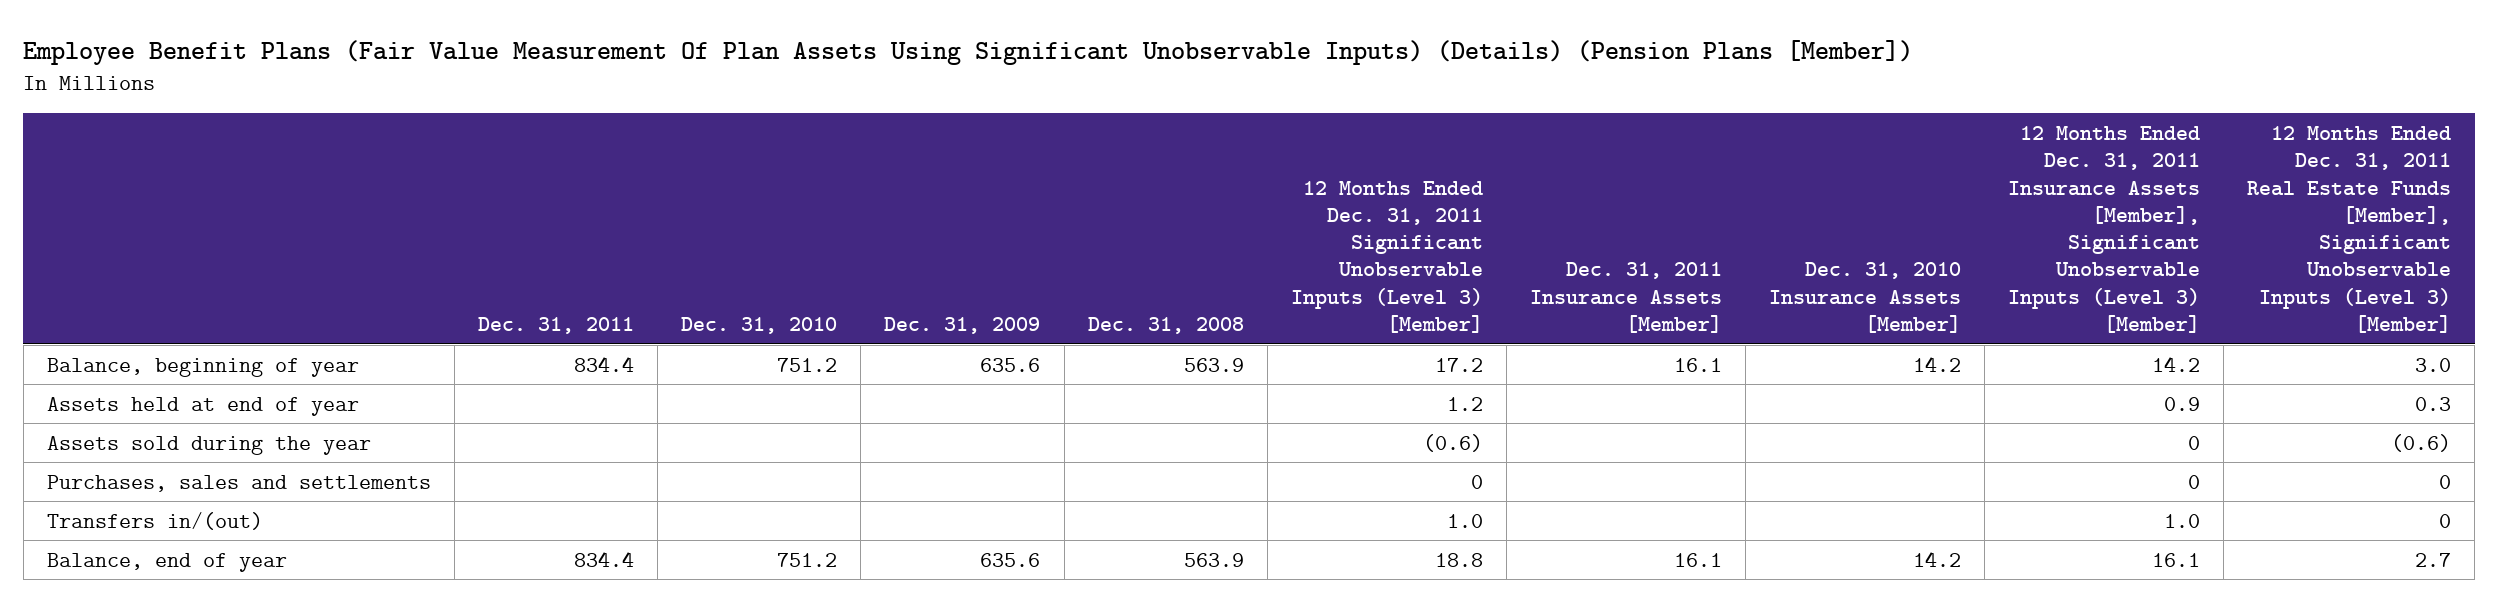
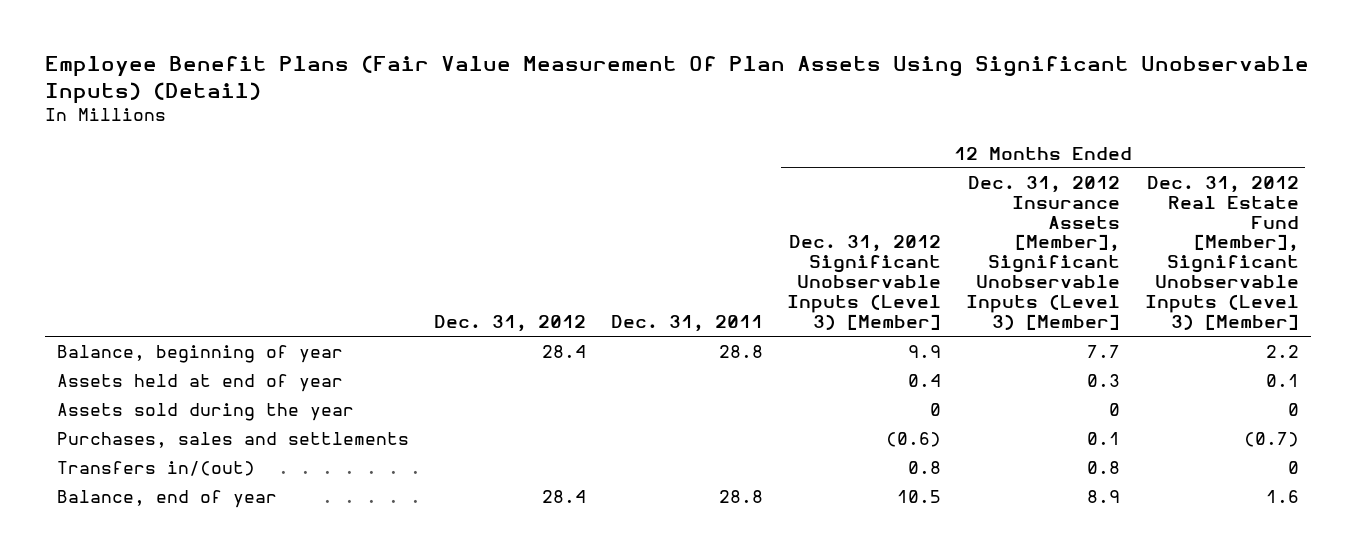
- Employee Benefit Plans (Fair Value Measurement Of Plan Assets Using Significant Unobservable Inputs) (Details) (Pension Plans [Member])
+ Employee Benefit Plans (Fair Value Measurement Of Plan Assets Using Significant Unobservable Inputs) (Detail)
- | Dec. 31, 2011 | Dec. 31, 2010 | Dec. 31, 2009 | Dec. 31, 2008 | 12 Months Ended Dec. 31, 2011 Significant Unobservable Inputs (Level 3) [Member] | Dec. 31, 2011 Insurance Assets [Member] | Dec. 31, 2010 Insurance Assets [Member] | 12 Months Ended Dec. 31, 2011 Insurance Assets [Member], Significant Unobservable Inputs (Level 3) [Member] | 12 Months Ended Dec. 31, 2011 Real Estate Funds [Member], Significant Unobservable Inputs (Level 3) [Member]
+ | Dec. 31, 2012 | Dec. 31, 2011 | 12 Months Ended Dec. 31, 2012 Significant Unobservable Inputs (Level 3) [Member] | 12 Months Ended Dec. 31, 2012 Insurance Assets [Member], Significant Unobservable Inputs (Level 3) [Member] | 12 Months Ended Dec. 31, 2012 Real Estate Fund [Member], Significant Unobservable Inputs (Level 3) [Member]
- Balance, beginning of year | 834.4 | 751.2 | 635.6 | 563.9 | 17.2 | 16.1 | 14.2 | 14.2 | 3.0
+ Balance, beginning of year | 28.4 | 28.8 | 9.9 | 7.7 | 2.2
- Balance, end of year | 834.4 | 751.2 | 635.6 | 563.9 | 18.8 | 16.1 | 14.2 | 16.1 | 2.7
+ Balance, end of year | 28.4 | 28.8 | 10.5 | 8.9 | 1.6

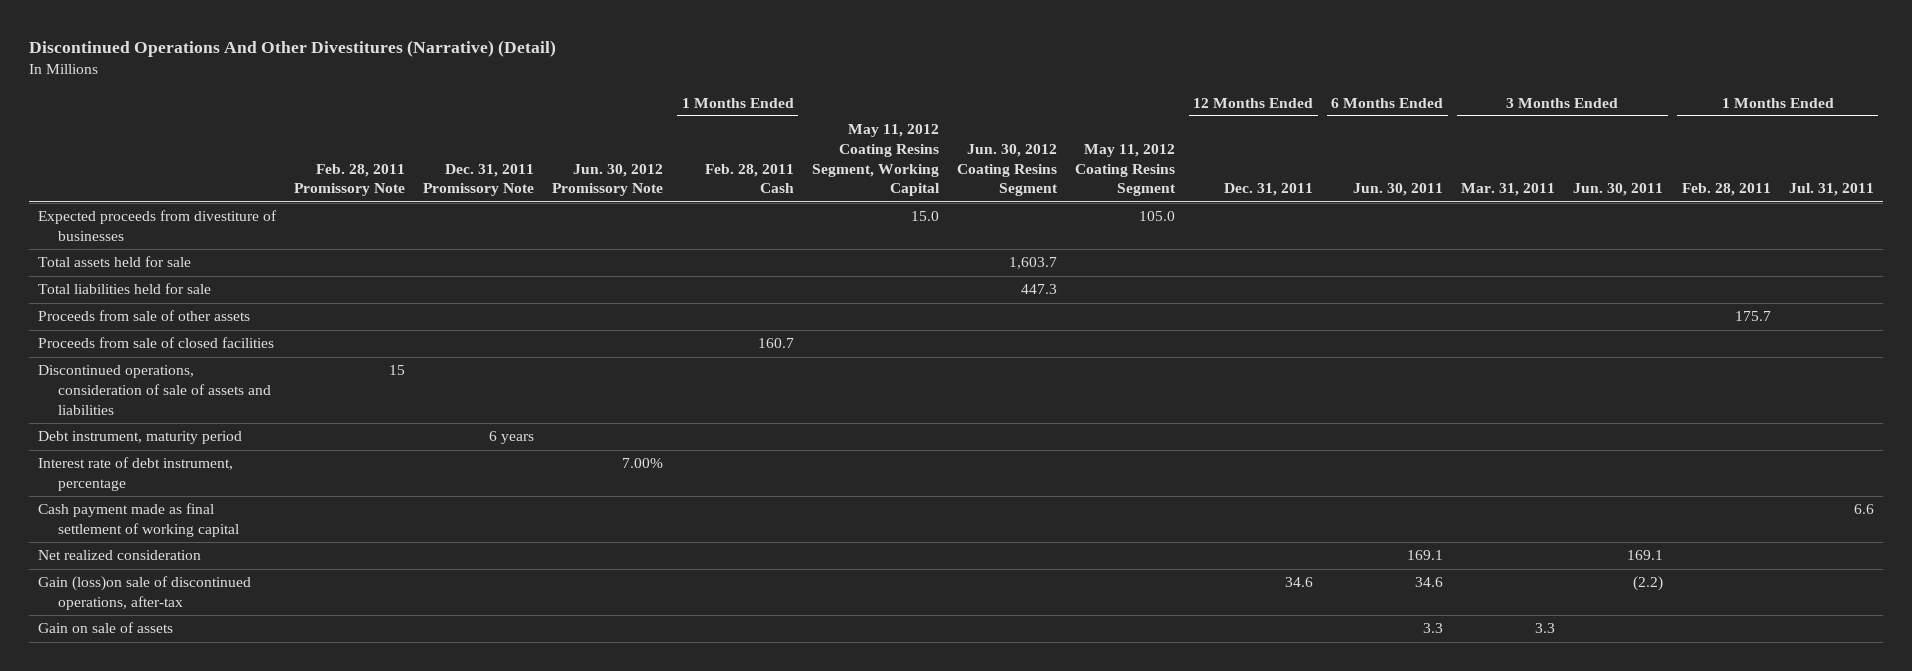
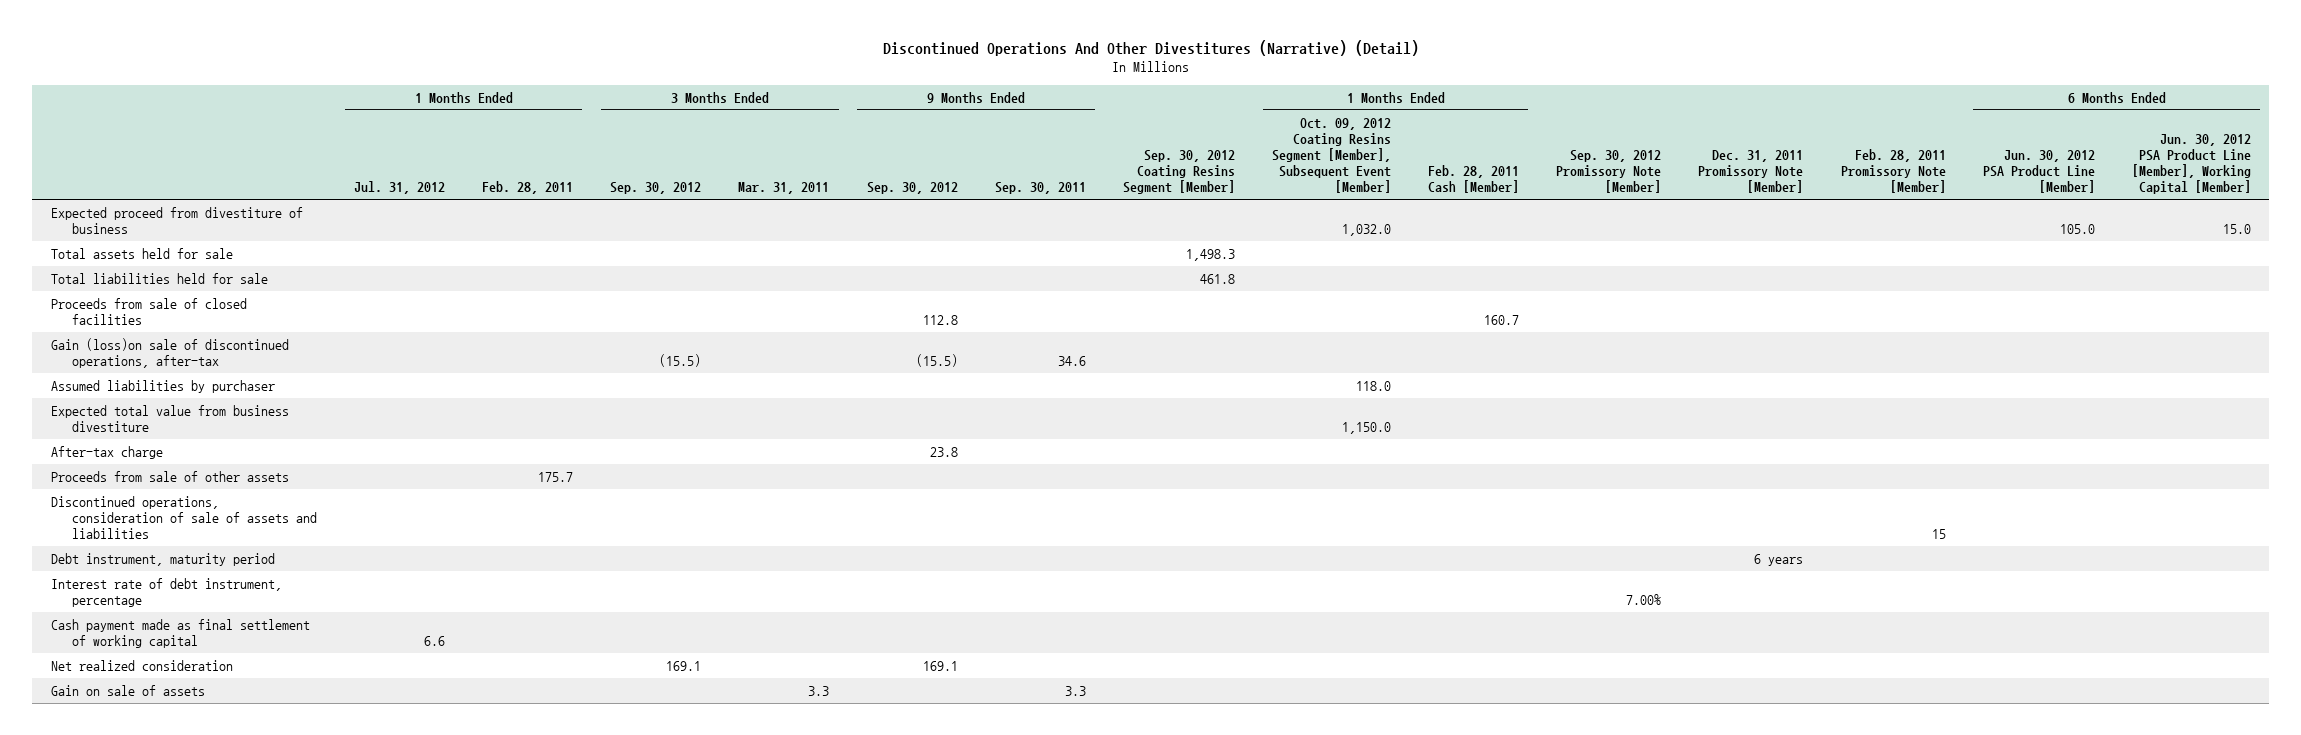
- | Feb. 28, 2011 Promissory Note | Dec. 31, 2011 Promissory Note | Jun. 30, 2012 Promissory Note | 1 Months Ended Feb. 28, 2011 Cash | May 11, 2012 Coating Resins Segment, Working Capital | Jun. 30, 2012 Coating Resins Segment | May 11, 2012 Coating Resins Segment | 12 Months Ended Dec. 31, 2011 | 6 Months Ended Jun. 30, 2011 | 3 Months Ended Mar. 31, 2011 | 3 Months Ended Jun. 30, 2011 | 1 Months Ended Feb. 28, 2011 | 1 Months Ended Jul. 31, 2011
+ | 1 Months Ended Jul. 31, 2012 | 1 Months Ended Feb. 28, 2011 | 3 Months Ended Sep. 30, 2012 | 3 Months Ended Mar. 31, 2011 | 9 Months Ended Sep. 30, 2012 | 9 Months Ended Sep. 30, 2011 | Sep. 30, 2012 Coating Resins Segment [Member] | 1 Months Ended Oct. 09, 2012 Coating Resins Segment [Member], Subsequent Event [Member] | 1 Months Ended Feb. 28, 2011 Cash [Member] | Sep. 30, 2012 Promissory Note [Member] | Dec. 31, 2011 Promissory Note [Member] | Feb. 28, 2011 Promissory Note [Member] | 6 Months Ended Jun. 30, 2012 PSA Product Line [Member] | 6 Months Ended Jun. 30, 2012 PSA Product Line [Member], Working Capital [Member]
- Expected proceeds from divestiture of businesses | | | | | 15.0 | | 105.0 | | | | | |
+ Expected proceed from divestiture of business | | | | | | | | 1,032.0 | | | | | 105.0 | 15.0
moved up: Gain (loss)on sale of discontinued operations, after-tax | | | (15.5) | | (15.5) | 34.6 | | | | | | | |
+ Assumed liabilities by purchaser | | | | | | | | 118.0 | | | | | |
+ Expected total value from business divestiture | | | | | | | | 1,150.0 | | | | | |
+ After-tax charge | | | | | 23.8 | | | | | | | | |
moved down: Proceeds from sale of other assets | | 175.7 | | | | | | | | | | | |

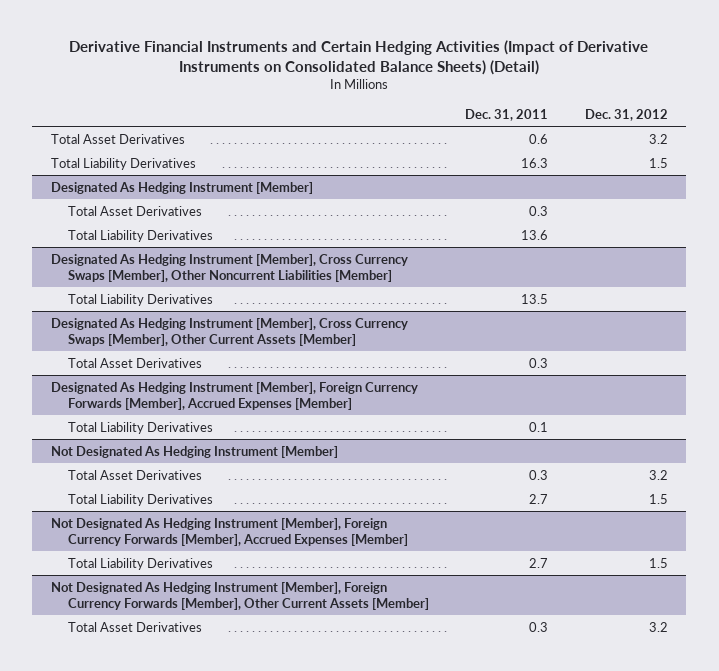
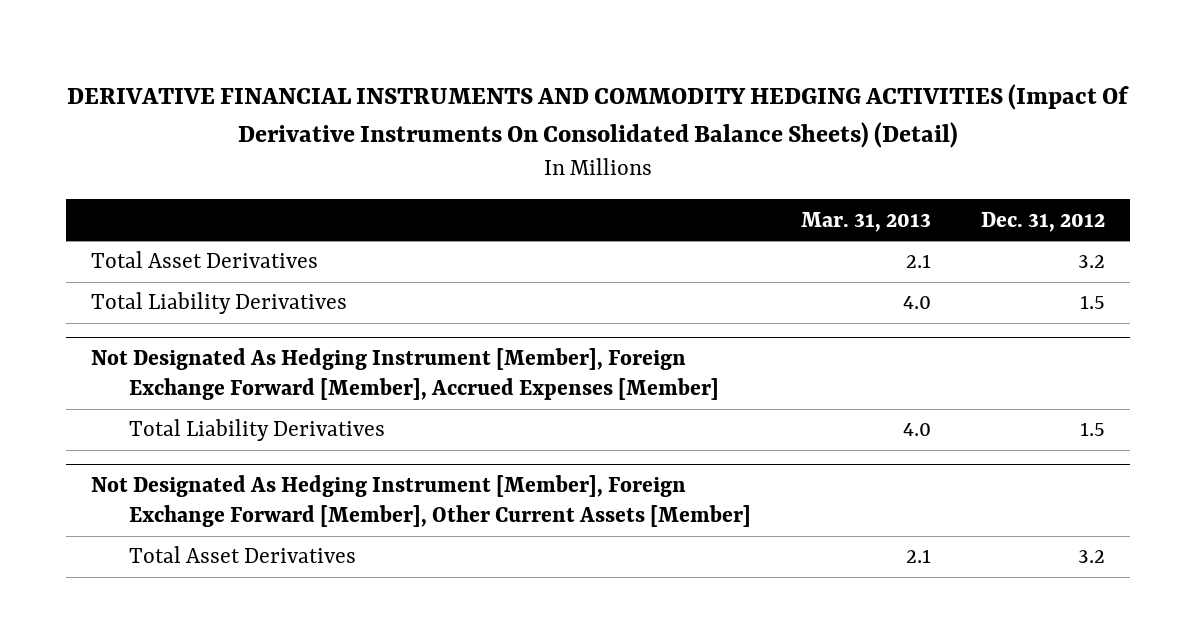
- Derivative Financial Instruments and Certain Hedging Activities (Impact of Derivative Instruments on Consolidated Balance Sheets) (Detail)
+ DERIVATIVE FINANCIAL INSTRUMENTS AND COMMODITY HEDGING ACTIVITIES (Impact Of Derivative Instruments On Consolidated Balance Sheets) (Detail)
- | Dec. 31, 2011 | Dec. 31, 2012
+ | Mar. 31, 2013 | Dec. 31, 2012
- Designated As Hedging Instrument [Member]
- Total Asset Derivatives | 0.3 |
- Total Liability Derivatives | 13.6 |
- Designated As Hedging Instrument [Member], Cross Currency Swaps [Member], Other Noncurrent Liabilities [Member]
- Total Liability Derivatives | 13.5 |
- Designated As Hedging Instrument [Member], Cross Currency Swaps [Member], Other Current Assets [Member]
- Total Asset Derivatives | 0.3 |
- Designated As Hedging Instrument [Member], Foreign Currency Forwards [Member], Accrued Expenses [Member]
- Total Liability Derivatives | 0.1 |
- Not Designated As Hedging Instrument [Member]
- Total Asset Derivatives | 0.3 | 3.2
- Total Liability Derivatives | 2.7 | 1.5
- Not Designated As Hedging Instrument [Member], Foreign Currency Forwards [Member], Accrued Expenses [Member]
+ Not Designated As Hedging Instrument [Member], Foreign Exchange Forward [Member], Accrued Expenses [Member]
- Not Designated As Hedging Instrument [Member], Foreign Currency Forwards [Member], Other Current Assets [Member]
+ Not Designated As Hedging Instrument [Member], Foreign Exchange Forward [Member], Other Current Assets [Member]

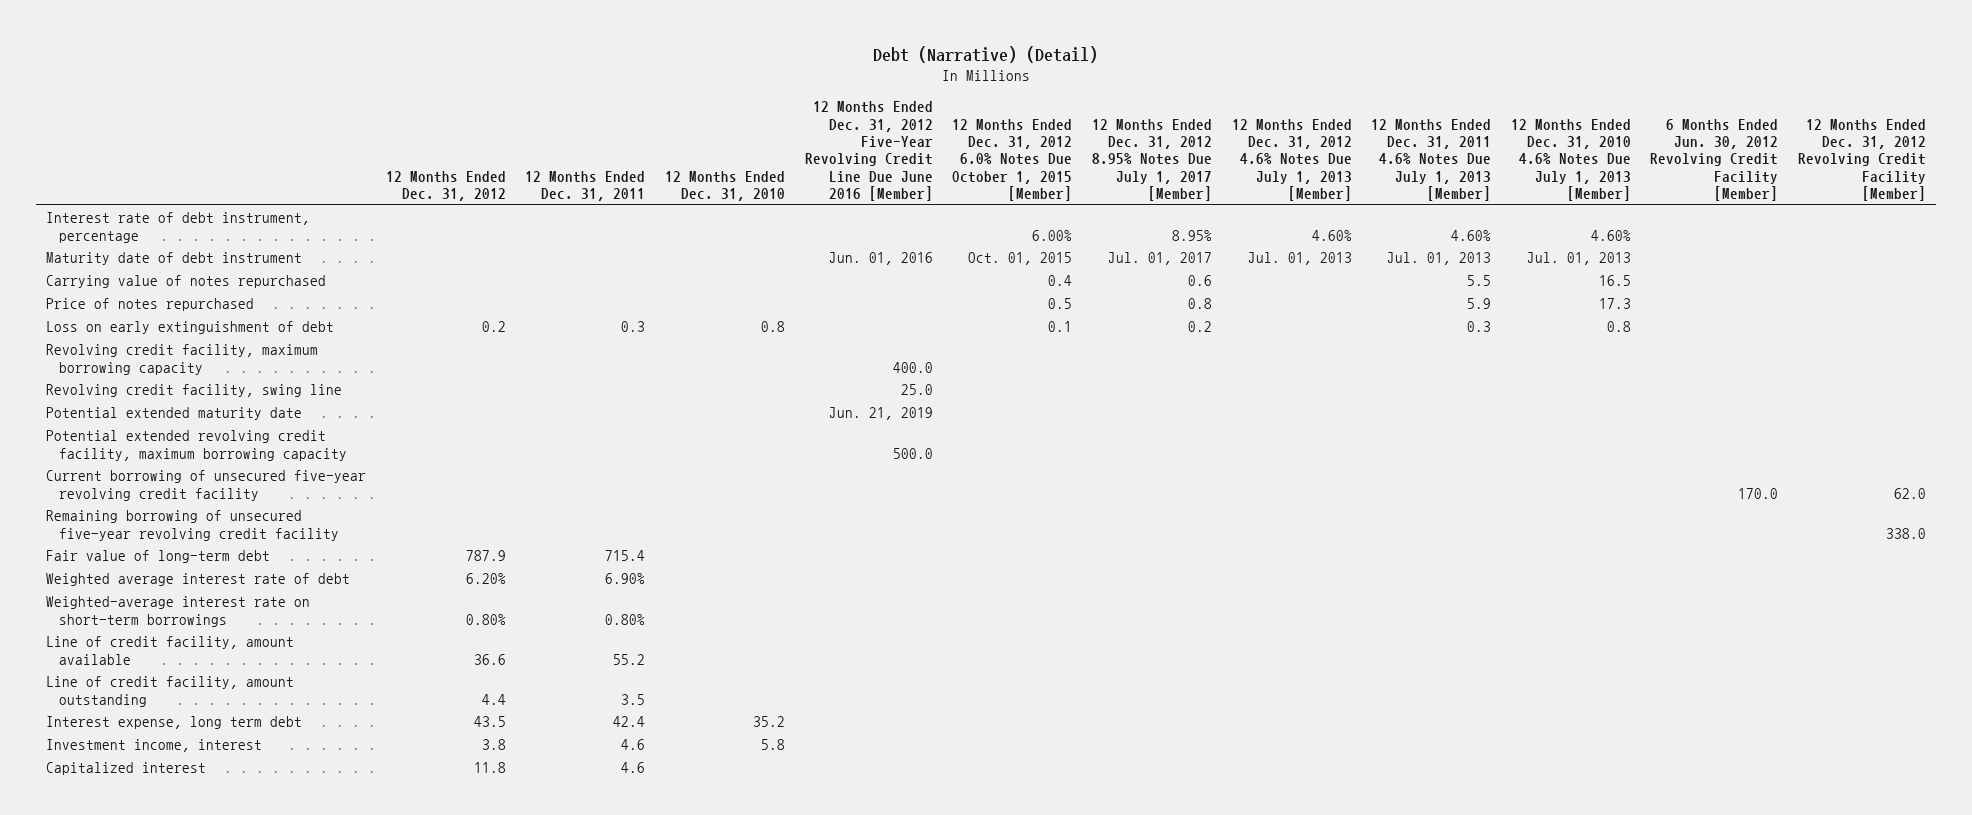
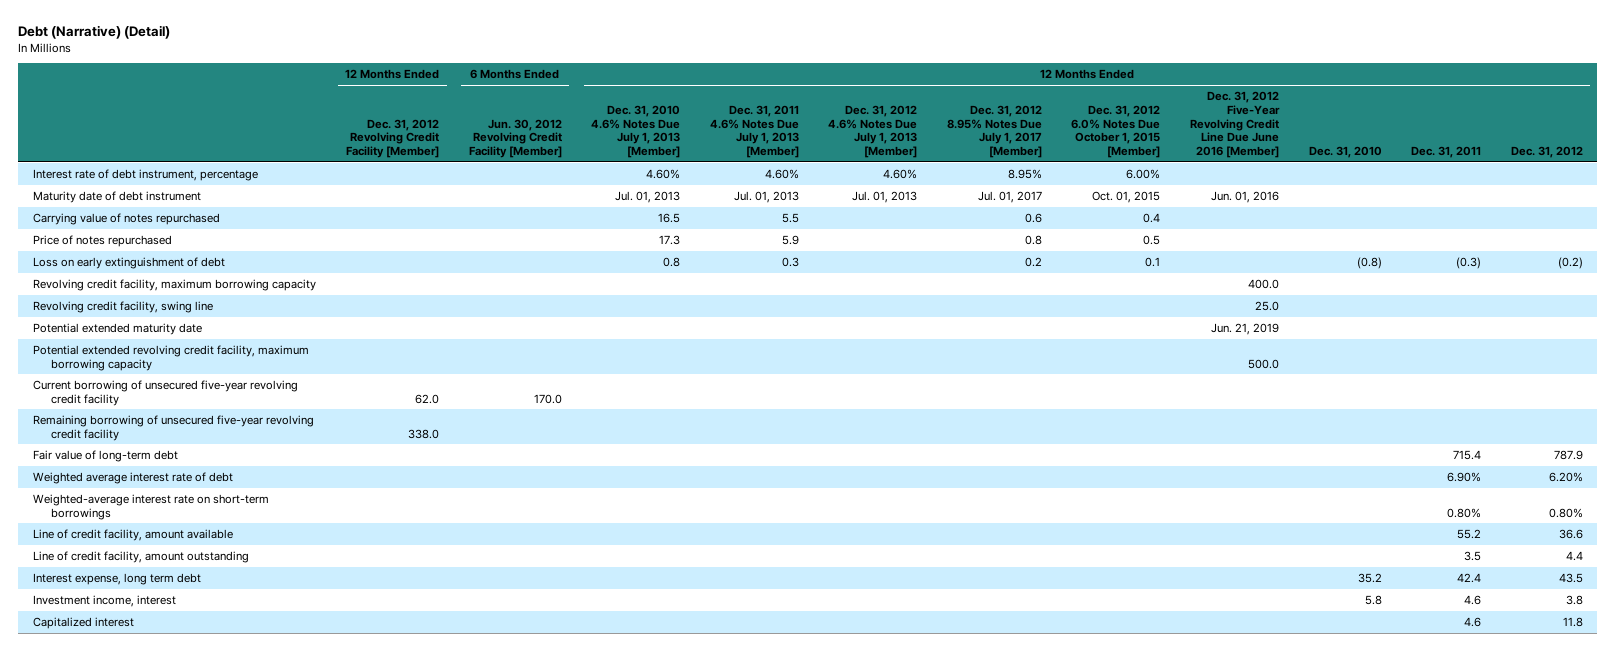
- | 12 Months Ended Dec. 31, 2012 | 12 Months Ended Dec. 31, 2011 | 12 Months Ended Dec. 31, 2010 | 12 Months Ended Dec. 31, 2012 Five-Year Revolving Credit Line Due June 2016 [Member] | 12 Months Ended Dec. 31, 2012 6.0% Notes Due October 1, 2015 [Member] | 12 Months Ended Dec. 31, 2012 8.95% Notes Due July 1, 2017 [Member] | 12 Months Ended Dec. 31, 2012 4.6% Notes Due July 1, 2013 [Member] | 12 Months Ended Dec. 31, 2011 4.6% Notes Due July 1, 2013 [Member] | 12 Months Ended Dec. 31, 2010 4.6% Notes Due July 1, 2013 [Member] | 6 Months Ended Jun. 30, 2012 Revolving Credit Facility [Member] | 12 Months Ended Dec. 31, 2012 Revolving Credit Facility [Member]
+ | 12 Months Ended Dec. 31, 2012 Revolving Credit Facility [Member] | 6 Months Ended Jun. 30, 2012 Revolving Credit Facility [Member] | 12 Months Ended Dec. 31, 2010 4.6% Notes Due July 1, 2013 [Member] | 12 Months Ended Dec. 31, 2011 4.6% Notes Due July 1, 2013 [Member] | 12 Months Ended Dec. 31, 2012 4.6% Notes Due July 1, 2013 [Member] | 12 Months Ended Dec. 31, 2012 8.95% Notes Due July 1, 2017 [Member] | 12 Months Ended Dec. 31, 2012 6.0% Notes Due October 1, 2015 [Member] | 12 Months Ended Dec. 31, 2012 Five-Year Revolving Credit Line Due June 2016 [Member] | 12 Months Ended Dec. 31, 2010 | 12 Months Ended Dec. 31, 2011 | 12 Months Ended Dec. 31, 2012
- Loss on early extinguishment of debt | 0.2 | 0.3 | 0.8 | | 0.1 | 0.2 | | 0.3 | 0.8 | |
+ Loss on early extinguishment of debt | | | 0.8 | 0.3 | | 0.2 | 0.1 | | (0.8) | (0.3) | (0.2)

